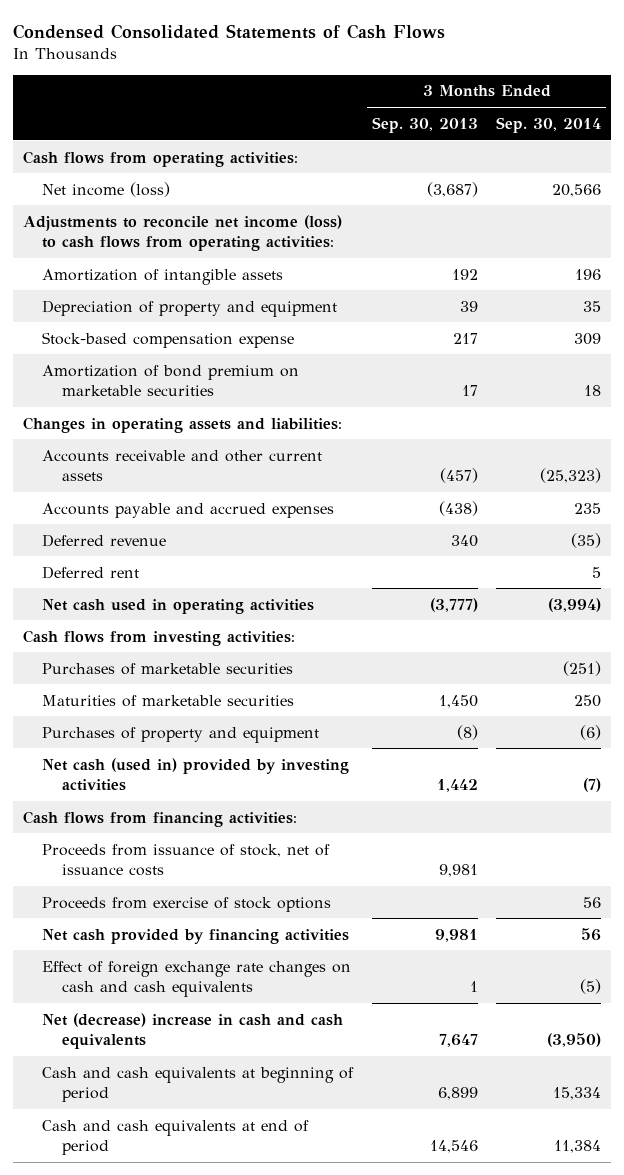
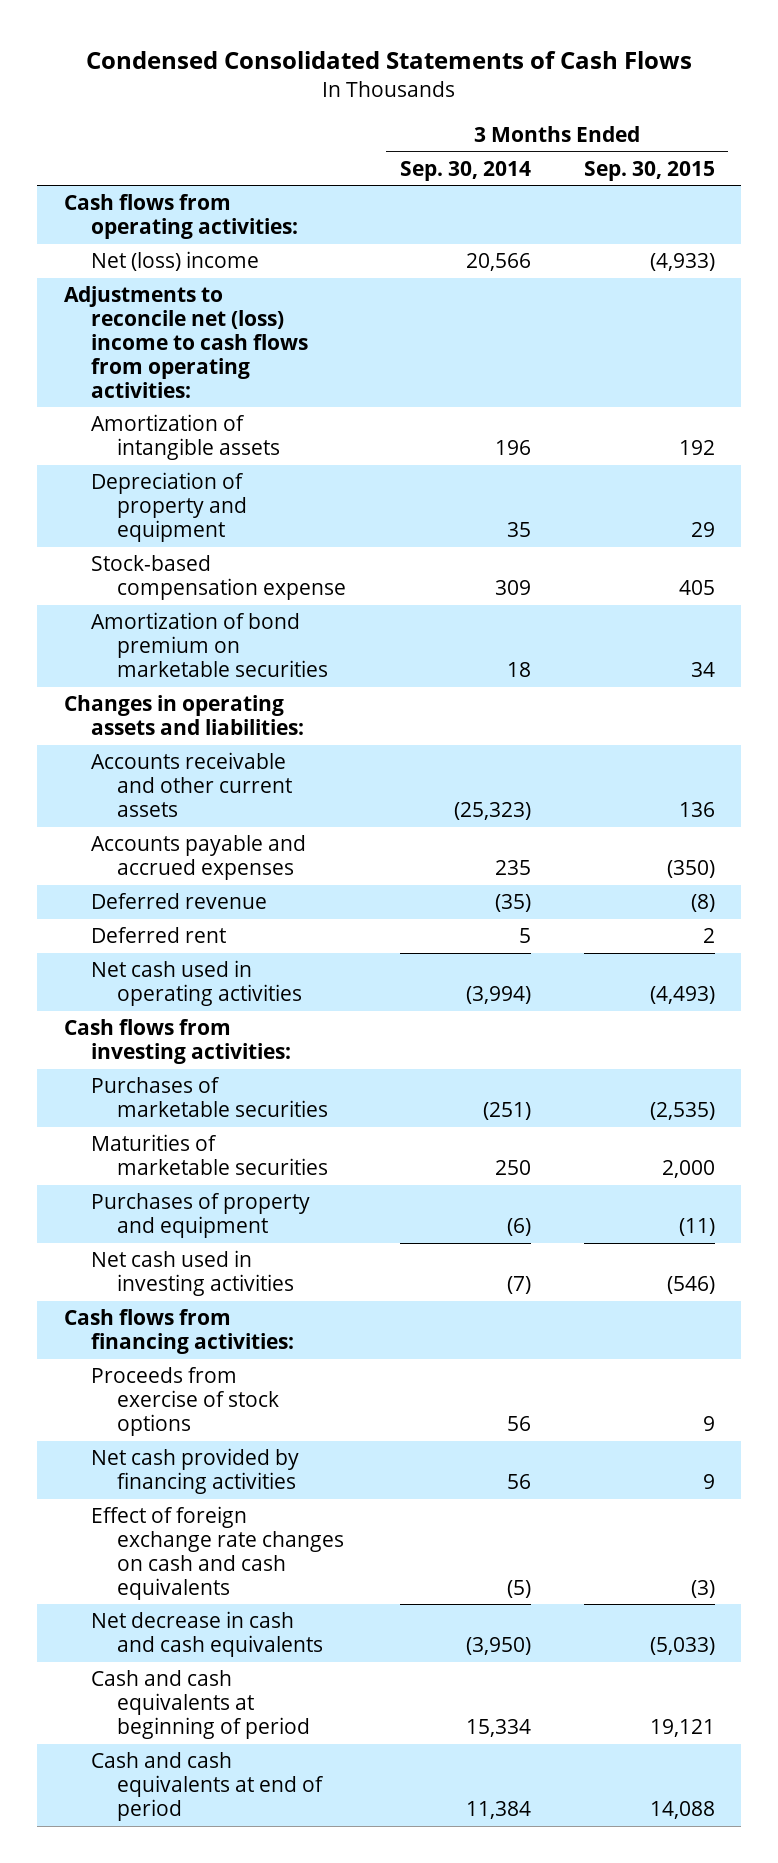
- | 3 Months Ended Sep. 30, 2013 | 3 Months Ended Sep. 30, 2014
+ | 3 Months Ended Sep. 30, 2014 | 3 Months Ended Sep. 30, 2015
- Net income (loss) | (3,687) | 20,566
- Adjustments to reconcile net income (loss) to cash flows from operating activities:
+ Net (loss) income | 20,566 | (4,933)
+ Adjustments to reconcile net (loss) income to cash flows from operating activities:
- Net cash (used in) provided by investing activities | 1,442 | (7)
+ Net cash used in investing activities | (7) | (546)
- Proceeds from issuance of stock, net of issuance costs | 9,981 |
- Net (decrease) increase in cash and cash equivalents | 7,647 | (3,950)
+ Net decrease in cash and cash equivalents | (3,950) | (5,033)

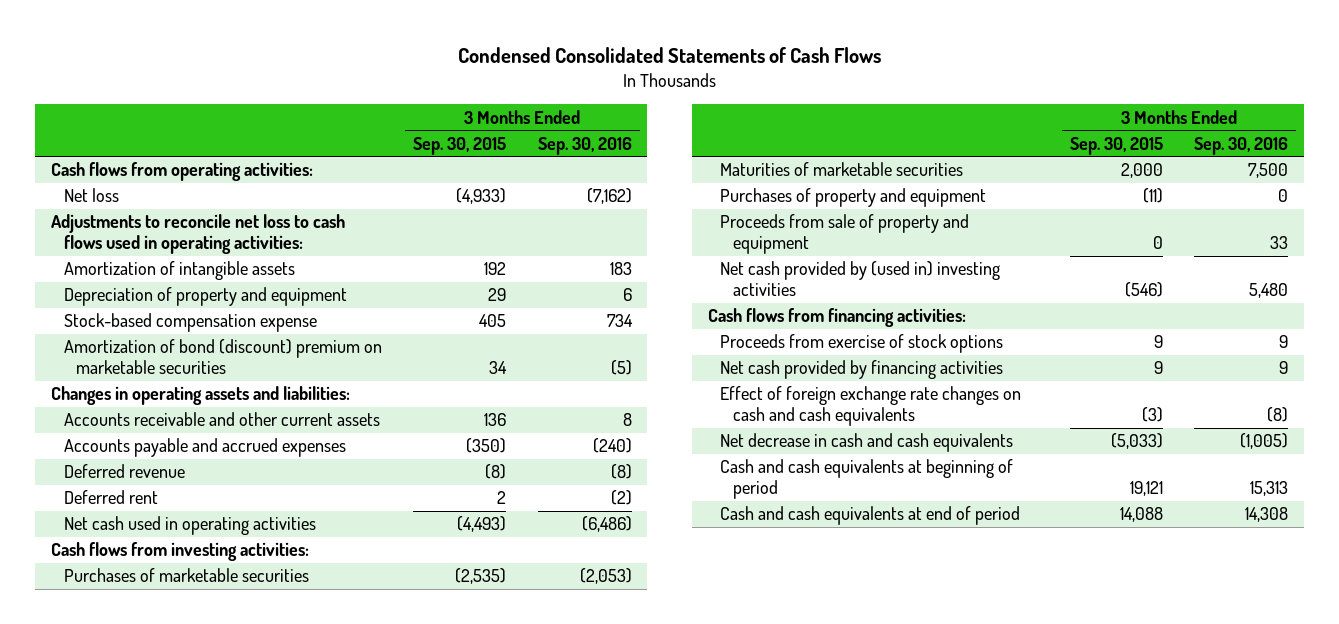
- | 3 Months Ended Sep. 30, 2014 | 3 Months Ended Sep. 30, 2015
+ | 3 Months Ended Sep. 30, 2015 | 3 Months Ended Sep. 30, 2016
- Net (loss) income | 20,566 | (4,933)
- Adjustments to reconcile net (loss) income to cash flows from operating activities:
+ Net loss | (4,933) | (7,162)
+ Adjustments to reconcile net loss to cash flows used in operating activities:
- Amortization of bond premium on marketable securities | 18 | 34
+ Amortization of bond (discount) premium on marketable securities | 34 | (5)
- Net cash used in investing activities | (7) | (546)
+ Proceeds from sale of property and equipment | 0 | 33
+ Net cash provided by (used in) investing activities | (546) | 5,480

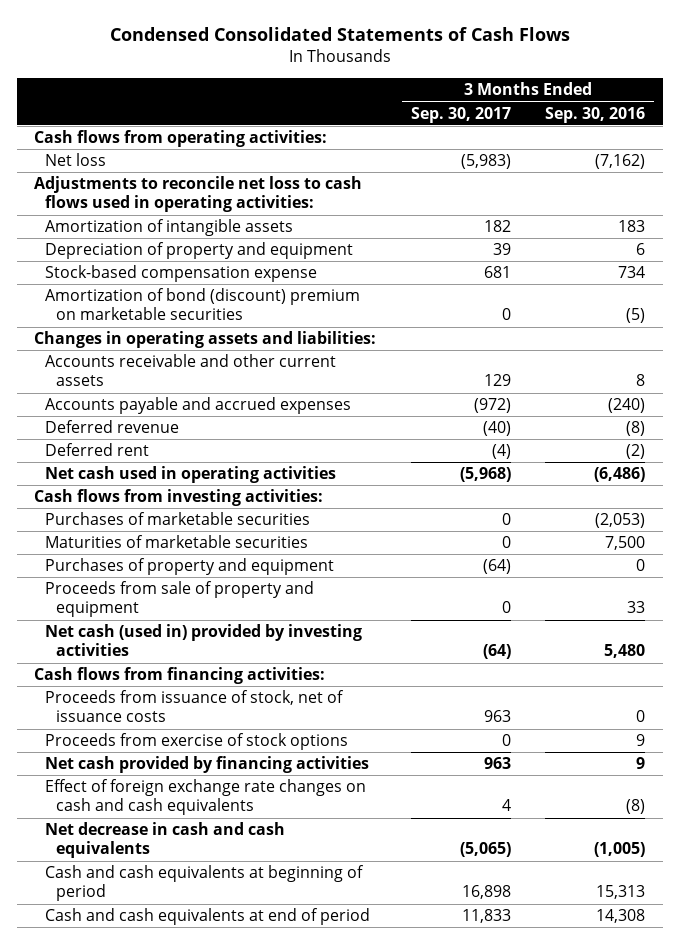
- | 3 Months Ended Sep. 30, 2015 | 3 Months Ended Sep. 30, 2016
+ | 3 Months Ended Sep. 30, 2017 | 3 Months Ended Sep. 30, 2016
- Net cash provided by (used in) investing activities | (546) | 5,480
+ Net cash (used in) provided by investing activities | (64) | 5,480
+ Proceeds from issuance of stock, net of issuance costs | 963 | 0

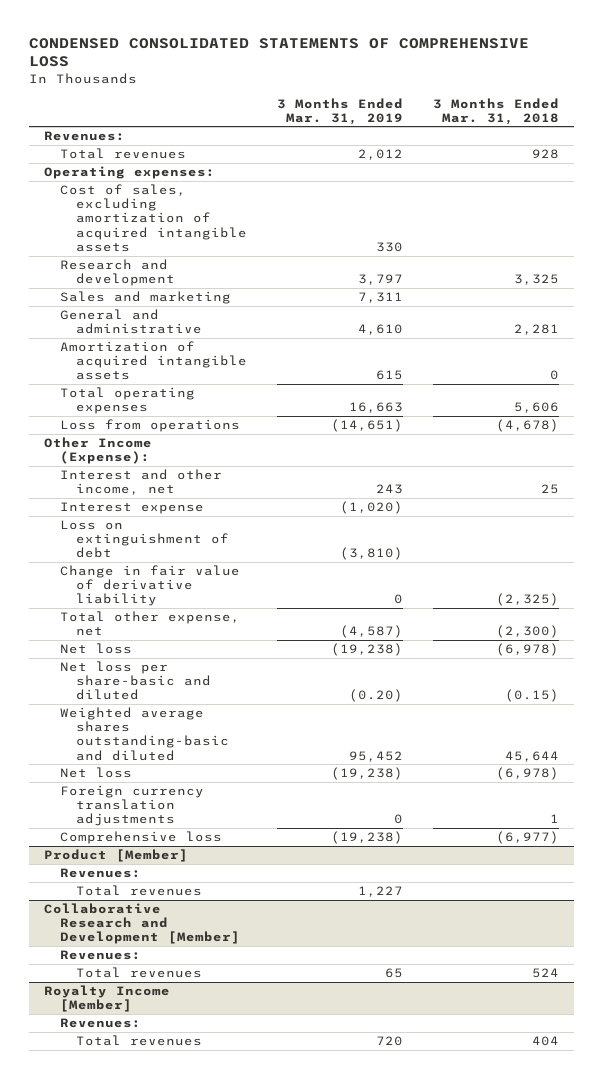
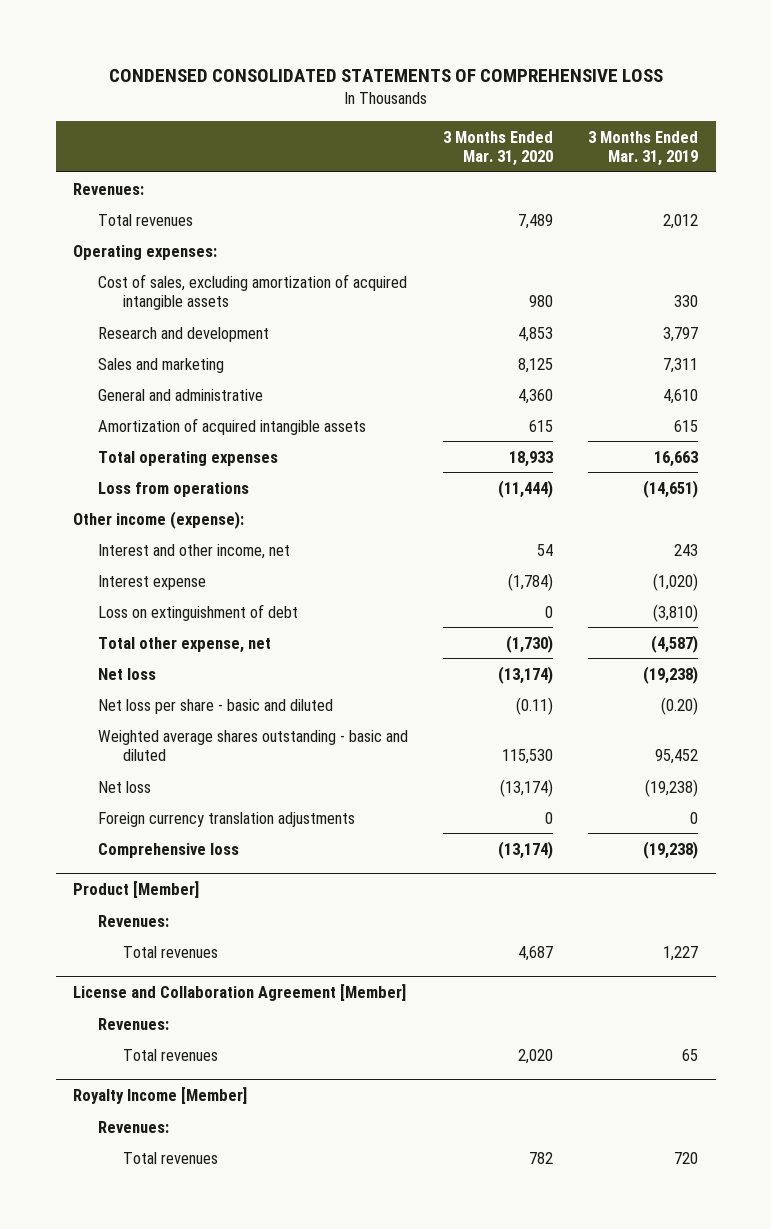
- | 3 Months Ended Mar. 31, 2019 | 3 Months Ended Mar. 31, 2018
+ | 3 Months Ended Mar. 31, 2020 | 3 Months Ended Mar. 31, 2019
- Other Income (Expense):
+ Other income (expense):
- Change in fair value of derivative liability | 0 | (2,325)
- Net loss per share-basic and diluted | (0.20) | (0.15)
- Weighted average shares outstanding-basic and diluted | 95,452 | 45,644
+ Net loss per share - basic and diluted | (0.11) | (0.20)
+ Weighted average shares outstanding - basic and diluted | 115,530 | 95,452
- Collaborative Research and Development [Member]
+ License and Collaboration Agreement [Member]

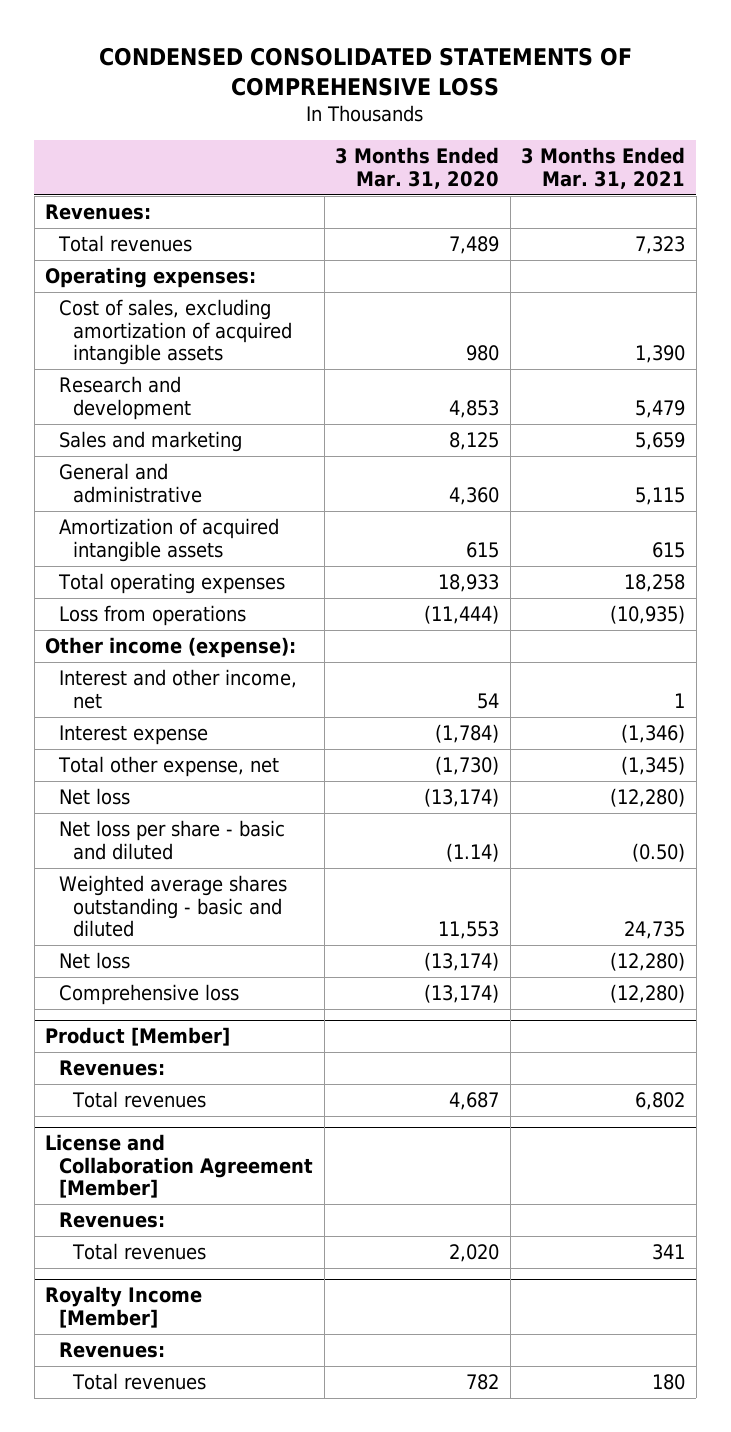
- | 3 Months Ended Mar. 31, 2020 | 3 Months Ended Mar. 31, 2019
+ | 3 Months Ended Mar. 31, 2020 | 3 Months Ended Mar. 31, 2021
- Loss on extinguishment of debt | 0 | (3,810)
- Net loss per share - basic and diluted | (0.11) | (0.20)
- Weighted average shares outstanding - basic and diluted | 115,530 | 95,452
+ Net loss per share - basic and diluted | (1.14) | (0.50)
+ Weighted average shares outstanding - basic and diluted | 11,553 | 24,735
- Foreign currency translation adjustments | 0 | 0

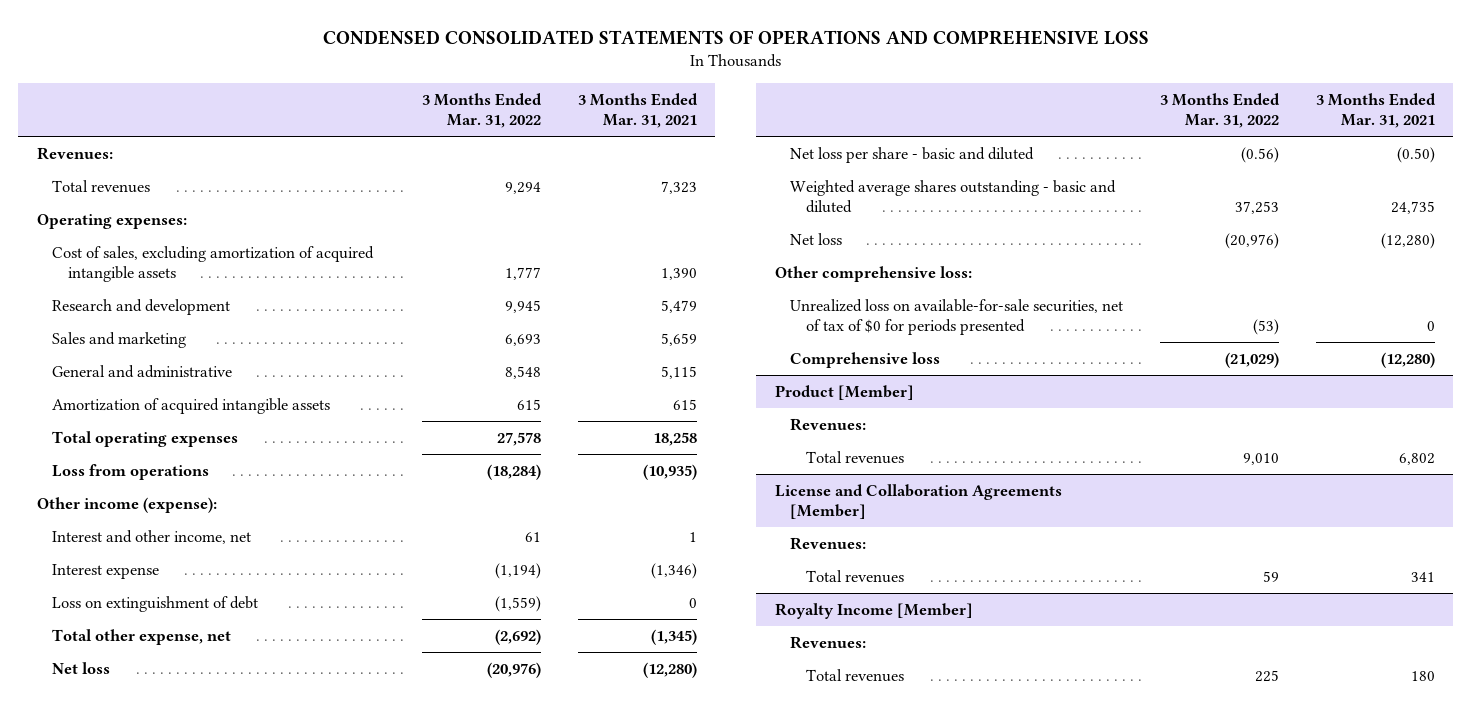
- CONDENSED CONSOLIDATED STATEMENTS OF COMPREHENSIVE LOSS
+ CONDENSED CONSOLIDATED STATEMENTS OF OPERATIONS AND COMPREHENSIVE LOSS
- | 3 Months Ended Mar. 31, 2020 | 3 Months Ended Mar. 31, 2021
+ | 3 Months Ended Mar. 31, 2022 | 3 Months Ended Mar. 31, 2021
+ Loss on extinguishment of debt | (1,559) | 0
+ Other comprehensive loss:
+ Unrealized loss on available-for-sale securities, net of tax of $0 for periods presented | (53) | 0
- License and Collaboration Agreement [Member]
+ License and Collaboration Agreements [Member]

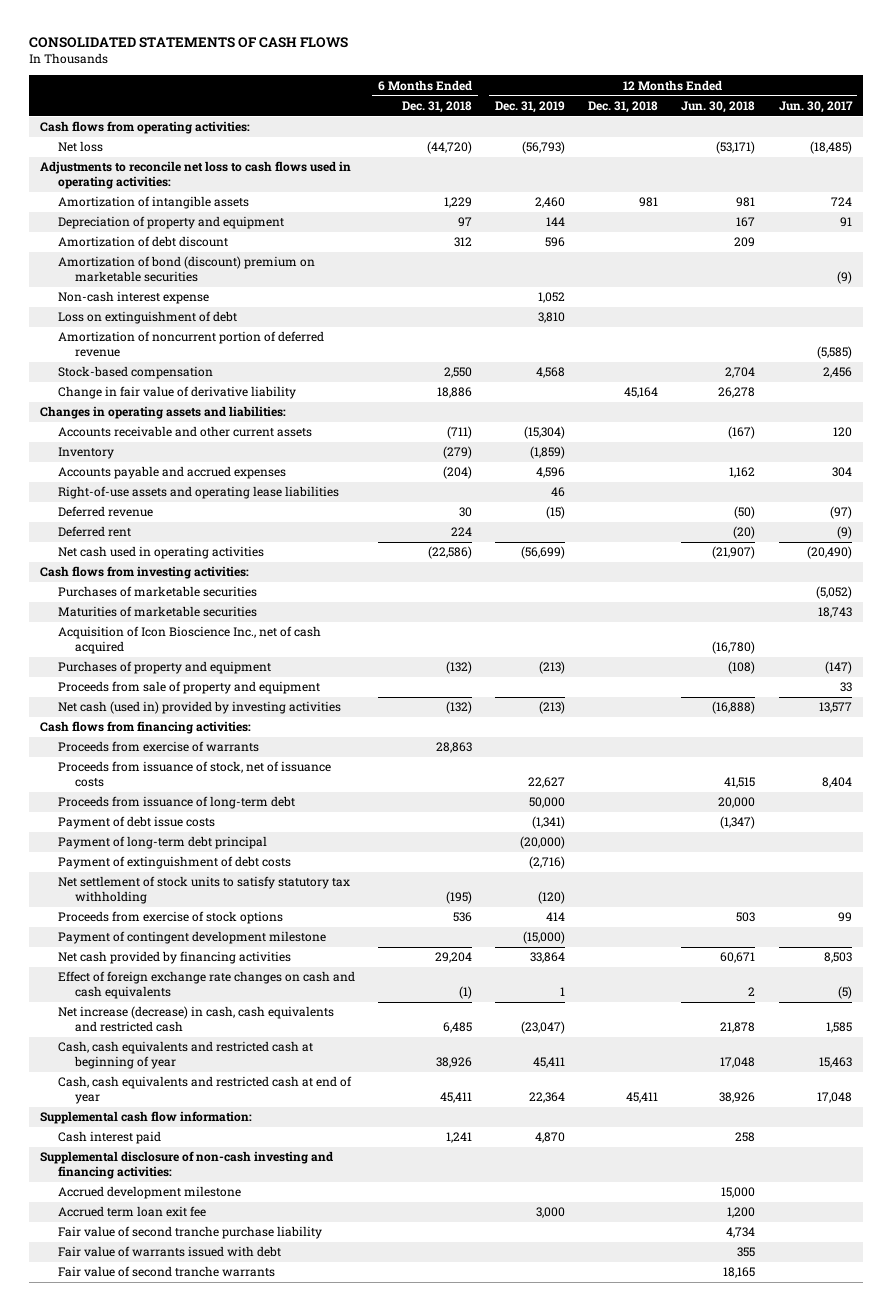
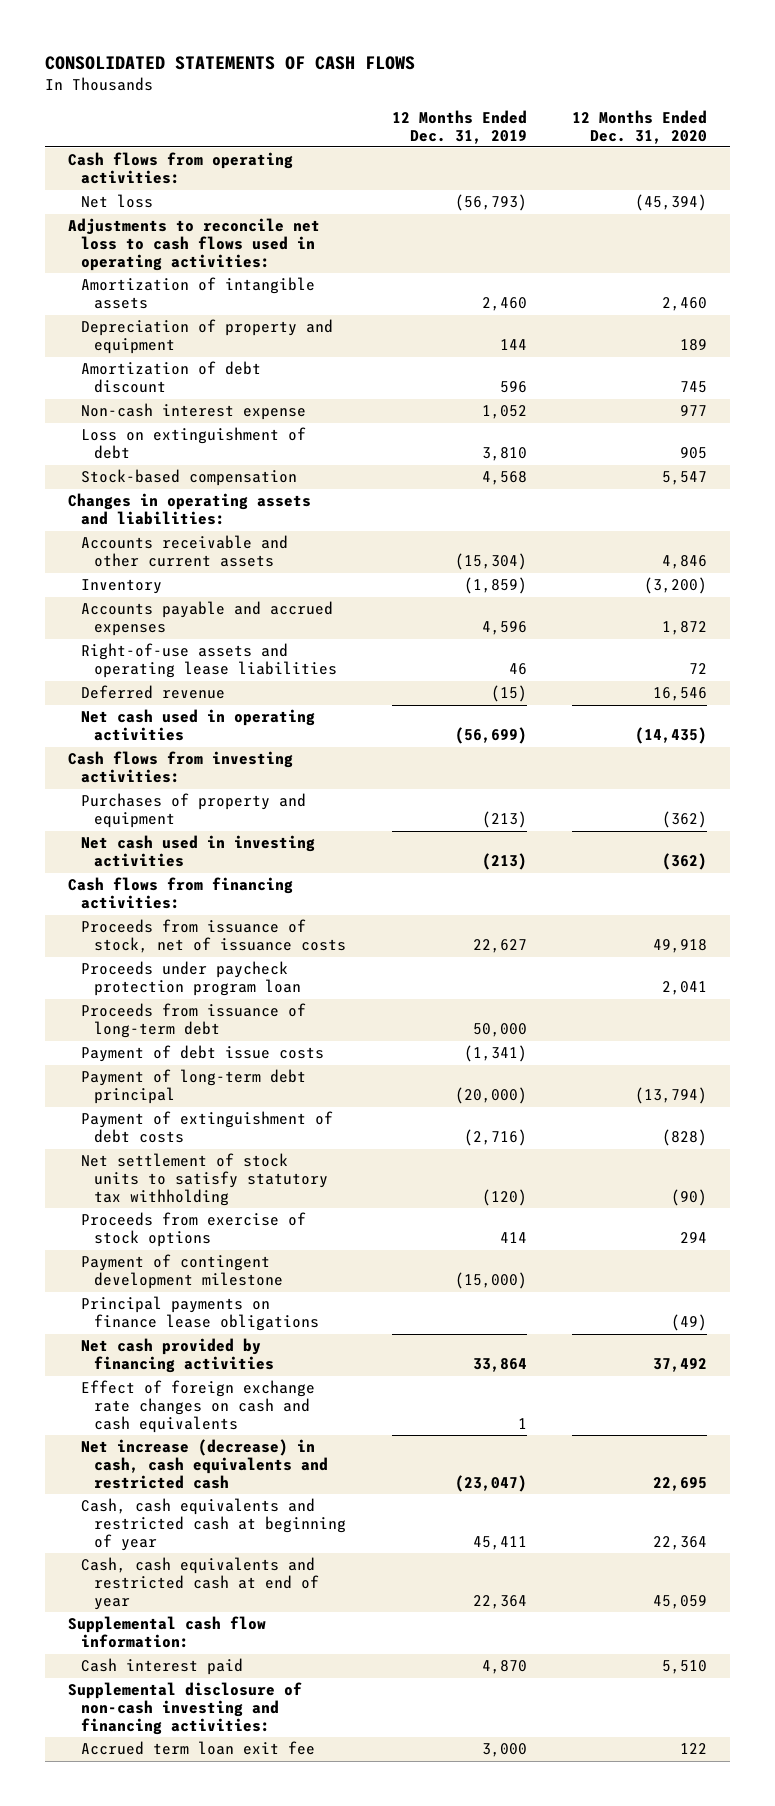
- | 6 Months Ended Dec. 31, 2018 | 12 Months Ended Dec. 31, 2019 | 12 Months Ended Dec. 31, 2018 | 12 Months Ended Jun. 30, 2018 | 12 Months Ended Jun. 30, 2017
+ | 12 Months Ended Dec. 31, 2019 | 12 Months Ended Dec. 31, 2020
- Amortization of bond (discount) premium on marketable securities | | | | | (9)
- Amortization of noncurrent portion of deferred revenue | | | | | (5,585)
- Change in fair value of derivative liability | 18,886 | | 45,164 | 26,278 |
- Deferred rent | 224 | | | (20) | (9)
- Purchases of marketable securities | | | | | (5,052)
- Maturities of marketable securities | | | | | 18,743
- Acquisition of Icon Bioscience Inc., net of cash acquired | | | | (16,780) |
- Proceeds from sale of property and equipment | | | | | 33
- Net cash (used in) provided by investing activities | (132) | (213) | | (16,888) | 13,577
+ Net cash used in investing activities | (213) | (362)
- Proceeds from exercise of warrants | 28,863 | | | |
+ Proceeds under paycheck protection program loan | | 2,041
+ Principal payments on finance lease obligations | | (49)
- Accrued development milestone | | | | 15,000 |
- Fair value of second tranche purchase liability | | | | 4,734 |
- Fair value of warrants issued with debt | | | | 355 |
- Fair value of second tranche warrants | | | | 18,165 |

